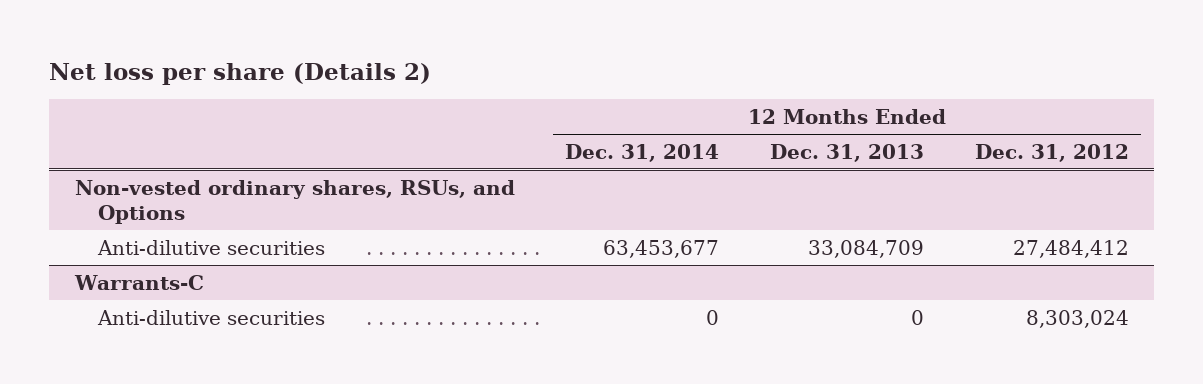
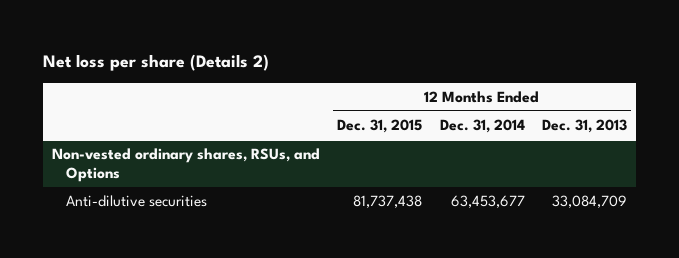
- | 12 Months Ended Dec. 31, 2014 | 12 Months Ended Dec. 31, 2013 | 12 Months Ended Dec. 31, 2012
+ | 12 Months Ended Dec. 31, 2015 | 12 Months Ended Dec. 31, 2014 | 12 Months Ended Dec. 31, 2013
- Warrants-C
- Anti-dilutive securities | 0 | 0 | 8,303,024

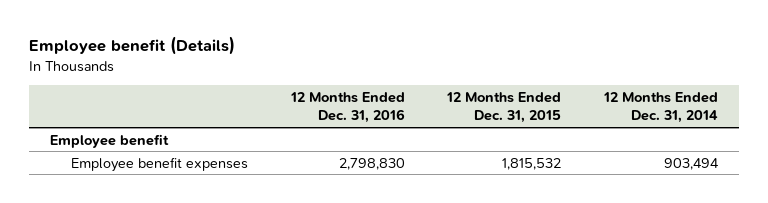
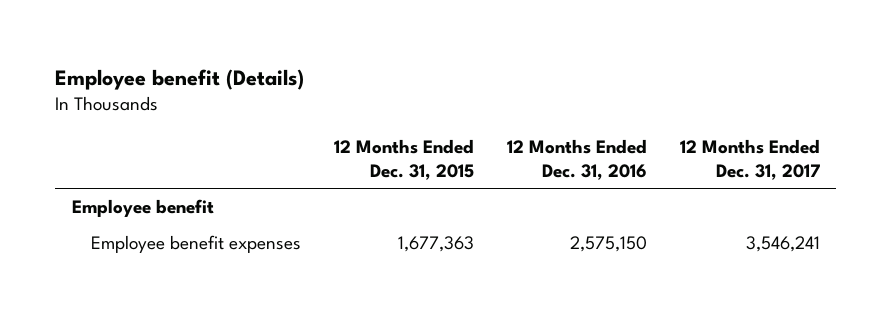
- | 12 Months Ended Dec. 31, 2016 | 12 Months Ended Dec. 31, 2015 | 12 Months Ended Dec. 31, 2014
+ | 12 Months Ended Dec. 31, 2015 | 12 Months Ended Dec. 31, 2016 | 12 Months Ended Dec. 31, 2017
- Employee benefit expenses | 2,798,830 | 1,815,532 | 903,494
+ Employee benefit expenses | 1,677,363 | 2,575,150 | 3,546,241

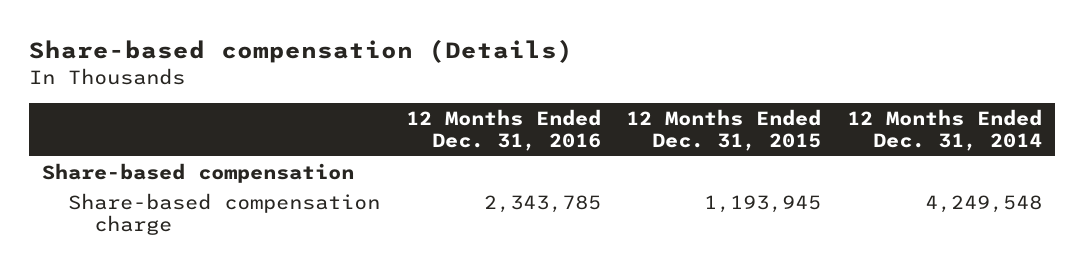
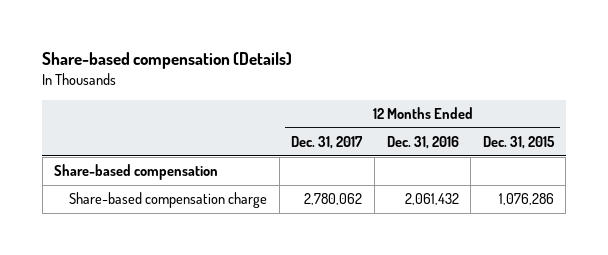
- | 12 Months Ended Dec. 31, 2016 | 12 Months Ended Dec. 31, 2015 | 12 Months Ended Dec. 31, 2014
+ | 12 Months Ended Dec. 31, 2017 | 12 Months Ended Dec. 31, 2016 | 12 Months Ended Dec. 31, 2015
- Share-based compensation charge | 2,343,785 | 1,193,945 | 4,249,548
+ Share-based compensation charge | 2,780,062 | 2,061,432 | 1,076,286

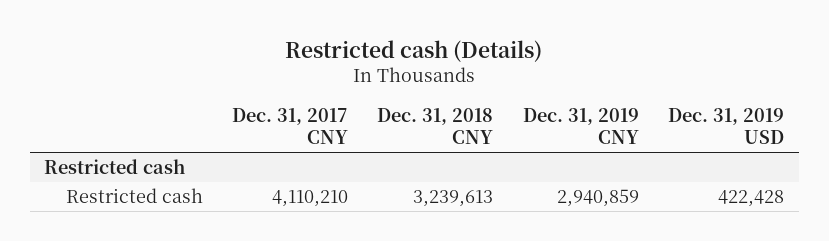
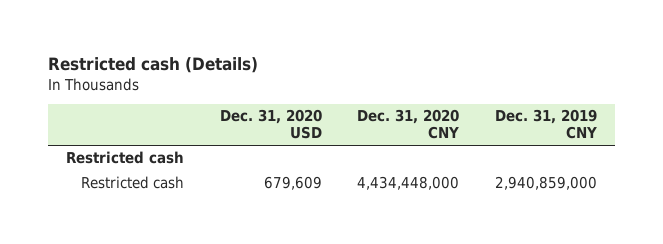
- | Dec. 31, 2017 CNY | Dec. 31, 2018 CNY | Dec. 31, 2019 CNY | Dec. 31, 2019 USD
+ | Dec. 31, 2020 USD | Dec. 31, 2020 CNY | Dec. 31, 2019 CNY
- Restricted cash | 4,110,210 | 3,239,613 | 2,940,859 | 422,428
+ Restricted cash | 679,609 | 4,434,448,000 | 2,940,859,000

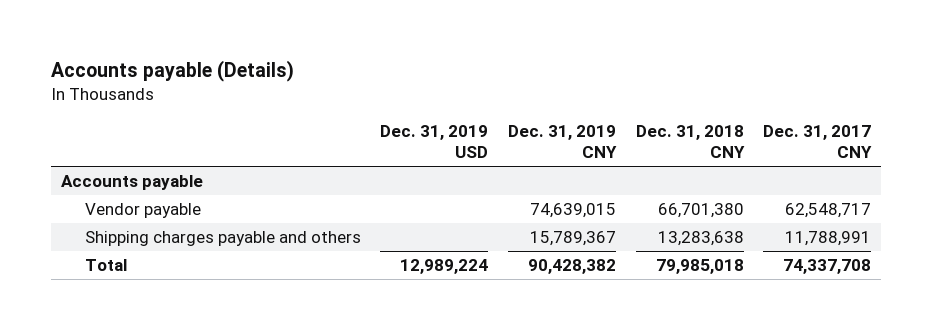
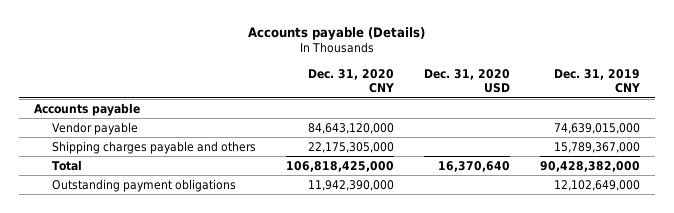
- | Dec. 31, 2019 USD | Dec. 31, 2019 CNY | Dec. 31, 2018 CNY | Dec. 31, 2017 CNY
+ | Dec. 31, 2020 CNY | Dec. 31, 2020 USD | Dec. 31, 2019 CNY
- Vendor payable | | 74,639,015 | 66,701,380 | 62,548,717
- Shipping charges payable and others | | 15,789,367 | 13,283,638 | 11,788,991
- Total | 12,989,224 | 90,428,382 | 79,985,018 | 74,337,708
+ Vendor payable | 84,643,120,000 | | 74,639,015,000
+ Shipping charges payable and others | 22,175,305,000 | | 15,789,367,000
+ Total | 106,818,425,000 | 16,370,640 | 90,428,382,000
+ Outstanding payment obligations | 11,942,390,000 | | 12,102,649,000

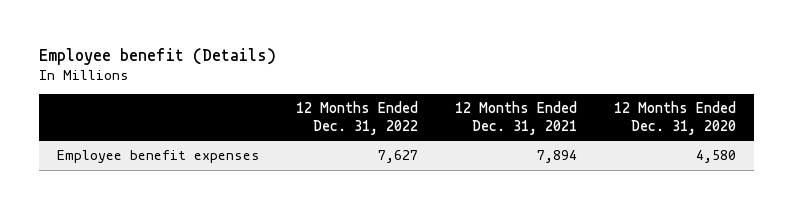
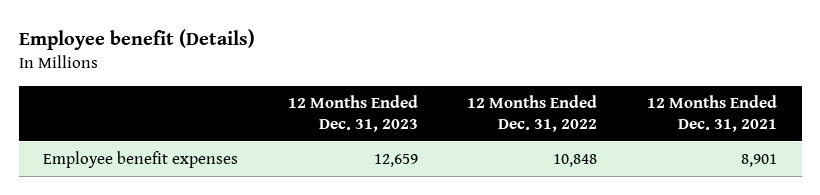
- | 12 Months Ended Dec. 31, 2022 | 12 Months Ended Dec. 31, 2021 | 12 Months Ended Dec. 31, 2020
+ | 12 Months Ended Dec. 31, 2023 | 12 Months Ended Dec. 31, 2022 | 12 Months Ended Dec. 31, 2021
- Employee benefit expenses | 7,627 | 7,894 | 4,580
+ Employee benefit expenses | 12,659 | 10,848 | 8,901

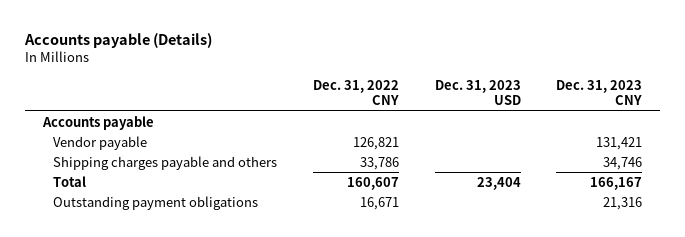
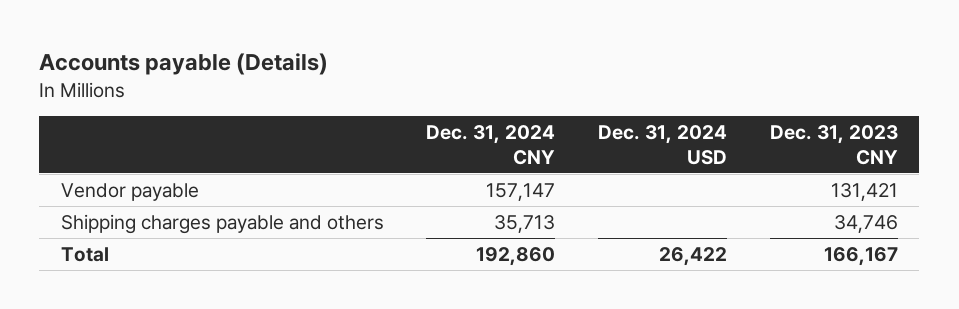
- | Dec. 31, 2022 CNY | Dec. 31, 2023 USD | Dec. 31, 2023 CNY
+ | Dec. 31, 2024 CNY | Dec. 31, 2024 USD | Dec. 31, 2023 CNY
- Accounts payable
- Outstanding payment obligations | 16,671 | | 21,316

